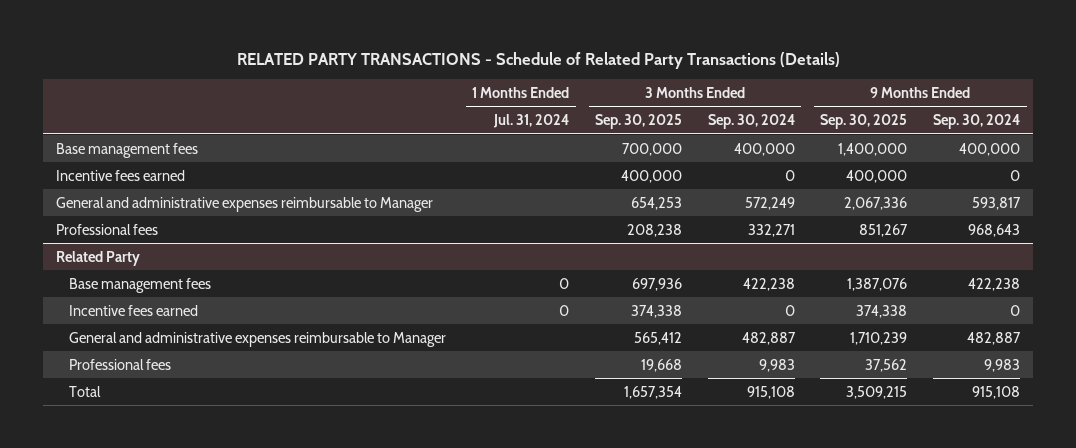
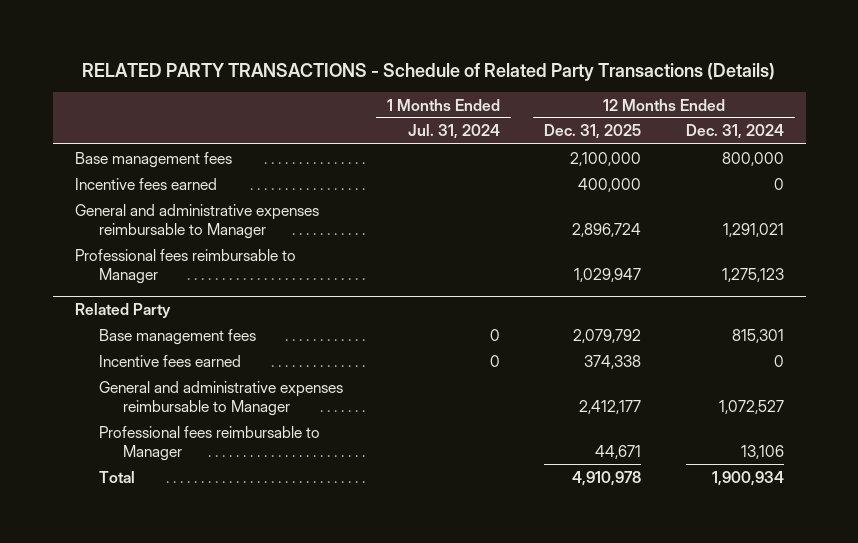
- | 1 Months Ended Jul. 31, 2024 | 3 Months Ended Sep. 30, 2025 | 3 Months Ended Sep. 30, 2024 | 9 Months Ended Sep. 30, 2025 | 9 Months Ended Sep. 30, 2024
+ | 1 Months Ended Jul. 31, 2024 | 12 Months Ended Dec. 31, 2025 | 12 Months Ended Dec. 31, 2024
- Professional fees | | 208,238 | 332,271 | 851,267 | 968,643
+ Professional fees reimbursable to Manager | | 1,029,947 | 1,275,123
@ Related Party
- Professional fees | | 19,668 | 9,983 | 37,562 | 9,983
+ Professional fees reimbursable to Manager | | 44,671 | 13,106

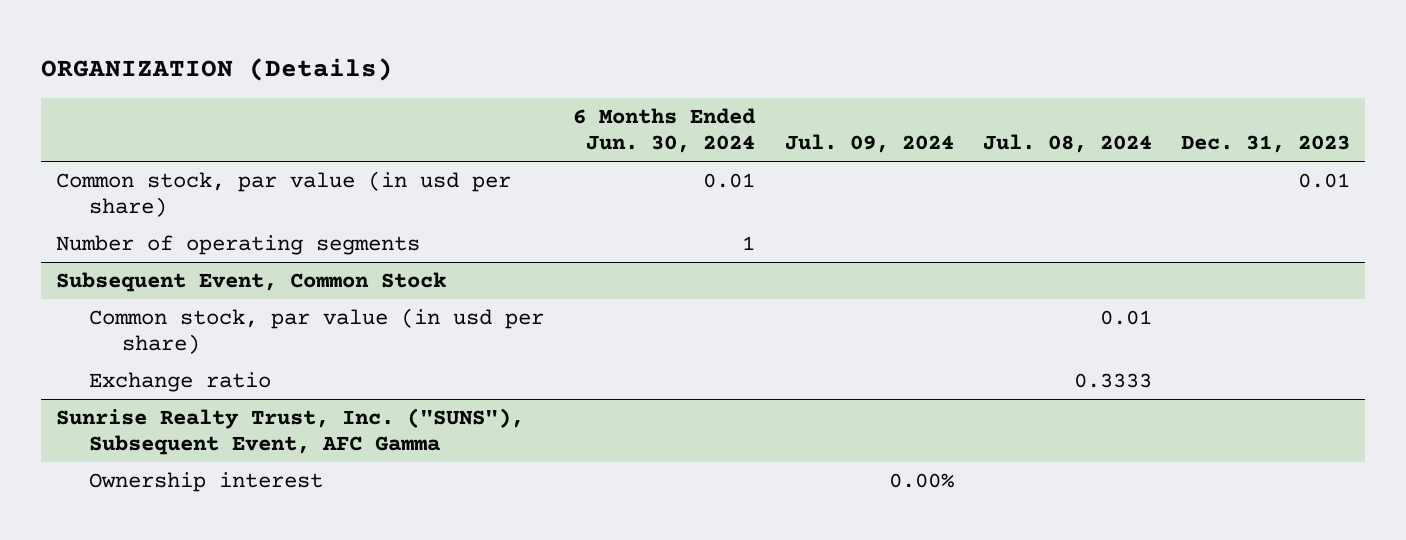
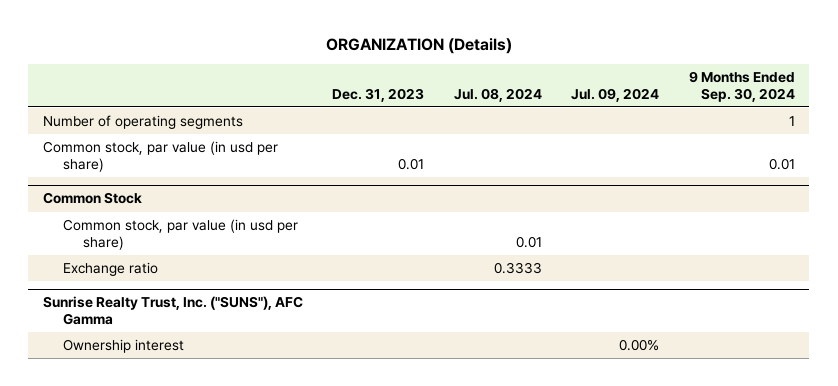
- | 6 Months Ended Jun. 30, 2024 | Jul. 09, 2024 | Jul. 08, 2024 | Dec. 31, 2023
+ | Dec. 31, 2023 | Jul. 08, 2024 | Jul. 09, 2024 | 9 Months Ended Sep. 30, 2024
- Subsequent Event, Common Stock
moved down: Common stock, par value (in usd per share) | 0.01 | | | 0.01
+ Common Stock
- Sunrise Realty Trust, Inc. ("SUNS"), Subsequent Event, AFC Gamma
+ Sunrise Realty Trust, Inc. ("SUNS"), AFC Gamma

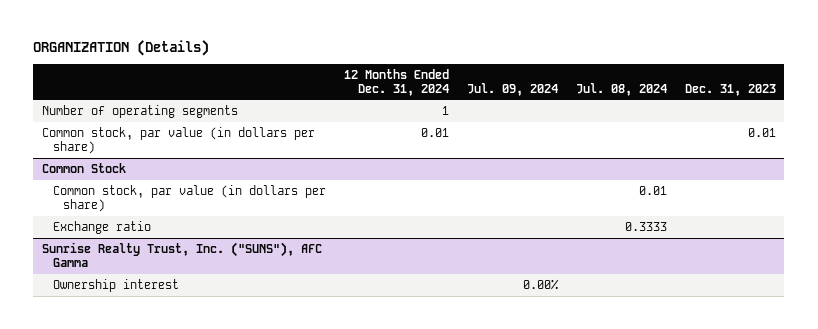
- | Dec. 31, 2023 | Jul. 08, 2024 | Jul. 09, 2024 | 9 Months Ended Sep. 30, 2024
+ | 12 Months Ended Dec. 31, 2024 | Jul. 09, 2024 | Jul. 08, 2024 | Dec. 31, 2023
- Common stock, par value (in usd per share) | 0.01 | | | 0.01
+ Common stock, par value (in dollars per share) | 0.01 | | | 0.01
@ Common Stock
- Common stock, par value (in usd per share) | | 0.01 | |
+ Common stock, par value (in dollars per share) | | | 0.01 |

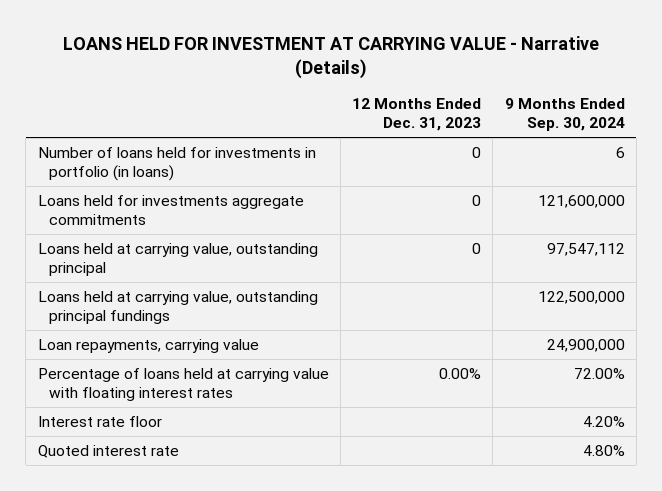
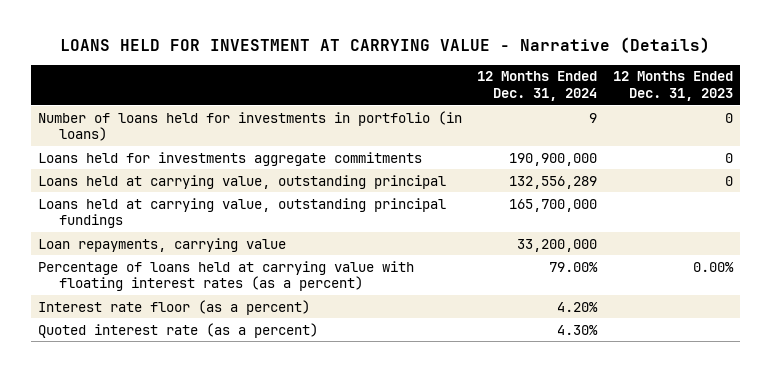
- | 12 Months Ended Dec. 31, 2023 | 9 Months Ended Sep. 30, 2024
+ | 12 Months Ended Dec. 31, 2024 | 12 Months Ended Dec. 31, 2023
- Percentage of loans held at carrying value with floating interest rates | 0.00% | 72.00%
- Interest rate floor | | 4.20%
- Quoted interest rate | | 4.80%
+ Percentage of loans held at carrying value with floating interest rates (as a percent) | 79.00% | 0.00%
+ Interest rate floor (as a percent) | 4.20% |
+ Quoted interest rate (as a percent) | 4.30% |

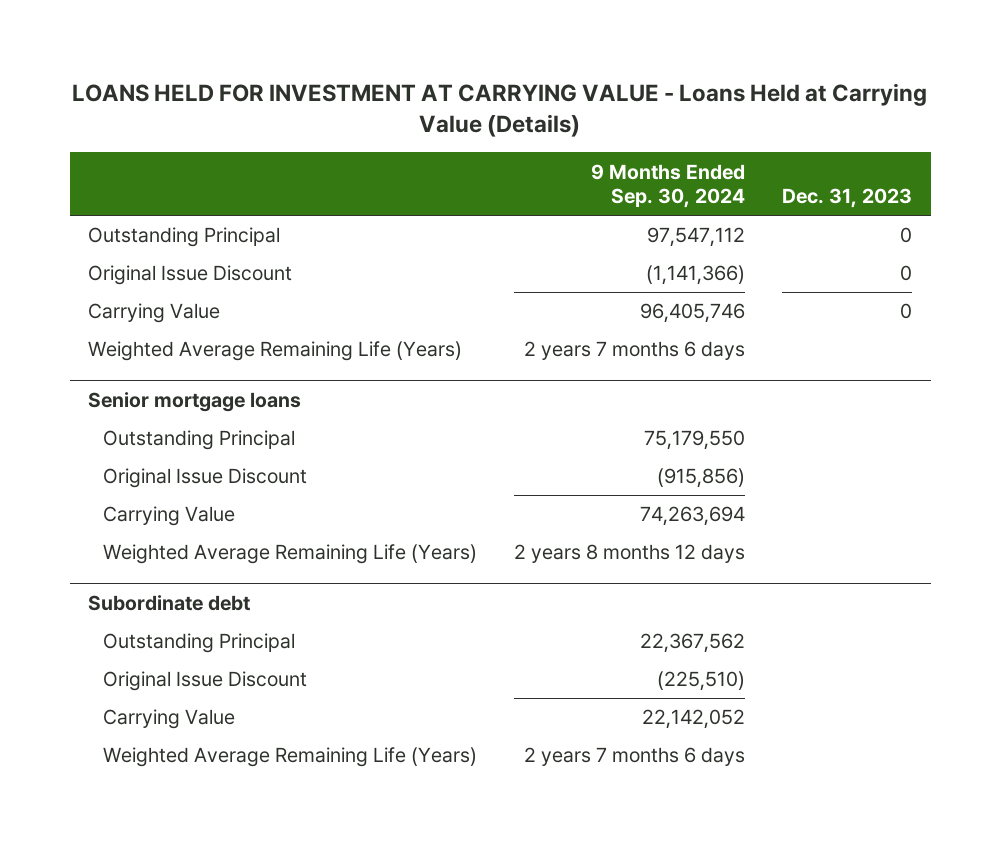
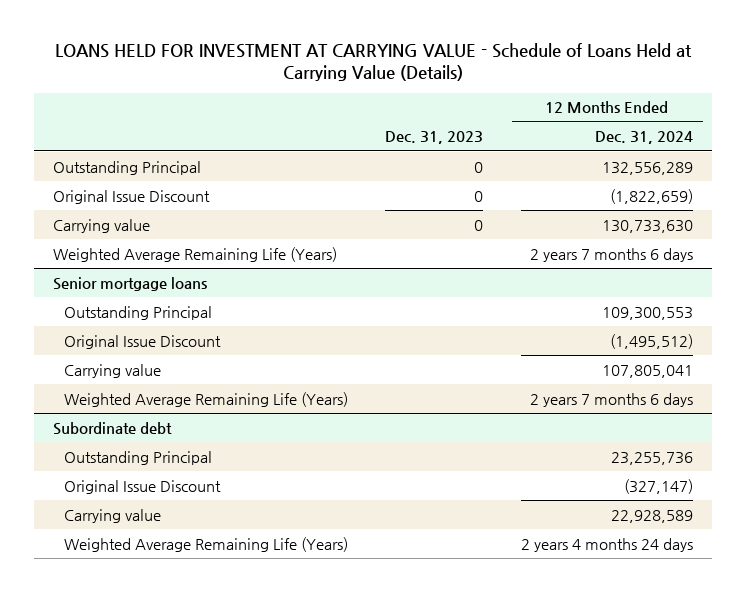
- LOANS HELD FOR INVESTMENT AT CARRYING VALUE - Loans Held at Carrying Value (Details)
+ LOANS HELD FOR INVESTMENT AT CARRYING VALUE - Schedule of Loans Held at Carrying Value (Details)
- | 9 Months Ended Sep. 30, 2024 | Dec. 31, 2023
+ | Dec. 31, 2023 | 12 Months Ended Dec. 31, 2024
- Carrying Value | 96,405,746 | 0
+ Carrying value | 0 | 130,733,630
@ Senior mortgage loans
- Carrying Value | 74,263,694 |
+ Carrying value | | 107,805,041
@ Subordinate debt
- Carrying Value | 22,142,052 |
+ Carrying value | | 22,928,589

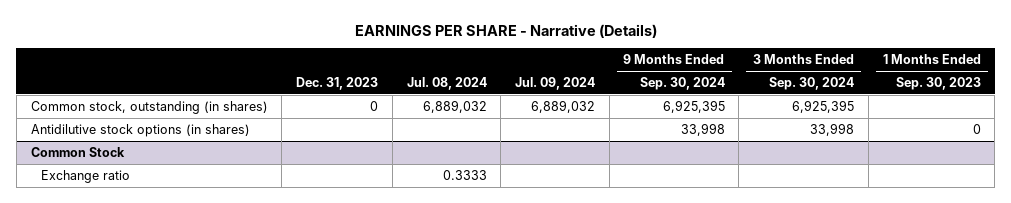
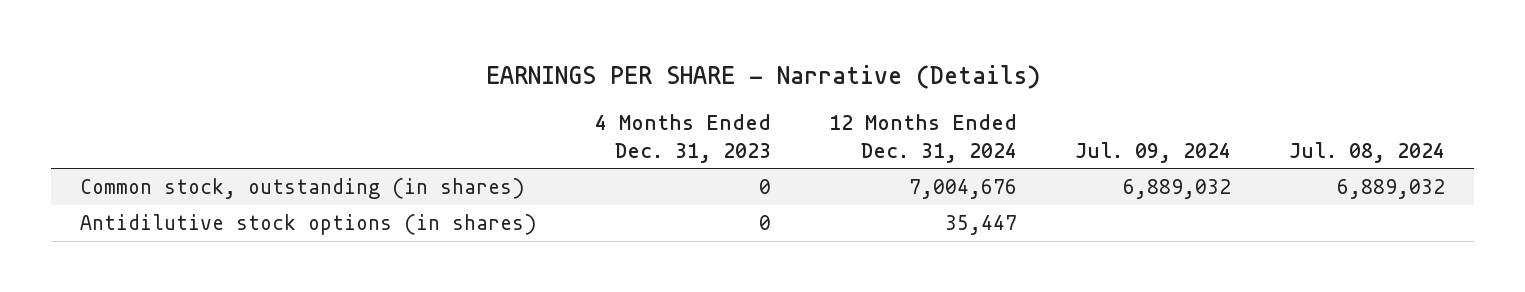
- | Dec. 31, 2023 | Jul. 08, 2024 | Jul. 09, 2024 | 9 Months Ended Sep. 30, 2024 | 3 Months Ended Sep. 30, 2024 | 1 Months Ended Sep. 30, 2023
+ | 4 Months Ended Dec. 31, 2023 | 12 Months Ended Dec. 31, 2024 | Jul. 09, 2024 | Jul. 08, 2024
- Common Stock
- Exchange ratio | | 0.3333 | | | |

